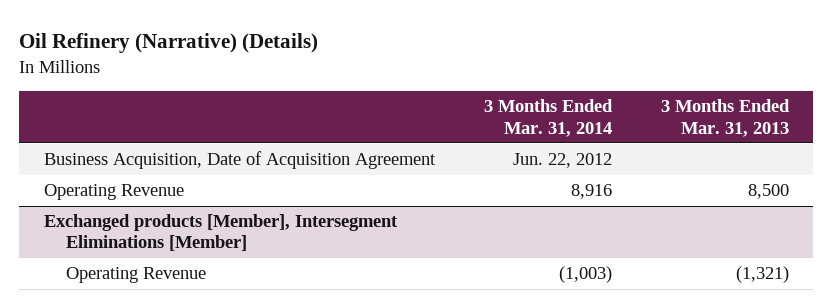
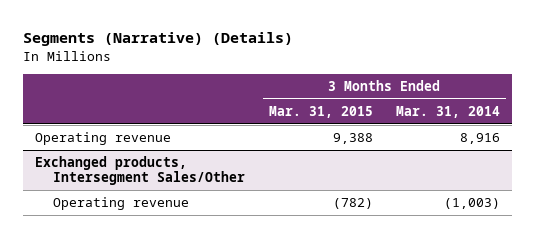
- Oil Refinery (Narrative) (Details)
+ Segments (Narrative) (Details)
- | 3 Months Ended Mar. 31, 2014 | 3 Months Ended Mar. 31, 2013
+ | 3 Months Ended Mar. 31, 2015 | 3 Months Ended Mar. 31, 2014
- Business Acquisition, Date of Acquisition Agreement | Jun. 22, 2012 |
- Operating Revenue | 8,916 | 8,500
- Exchanged products [Member], Intersegment Eliminations [Member]
- Operating Revenue | (1,003) | (1,321)
+ Operating revenue | 9,388 | 8,916
+ Exchanged products, Intersegment Sales/Other
+ Operating revenue | (782) | (1,003)

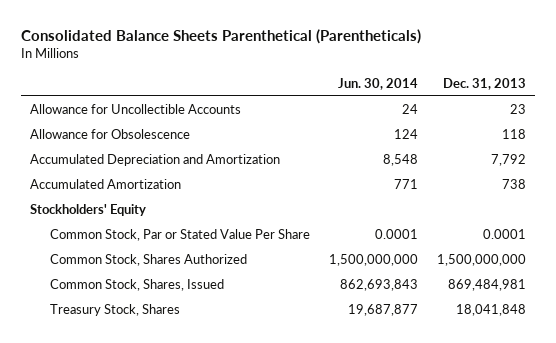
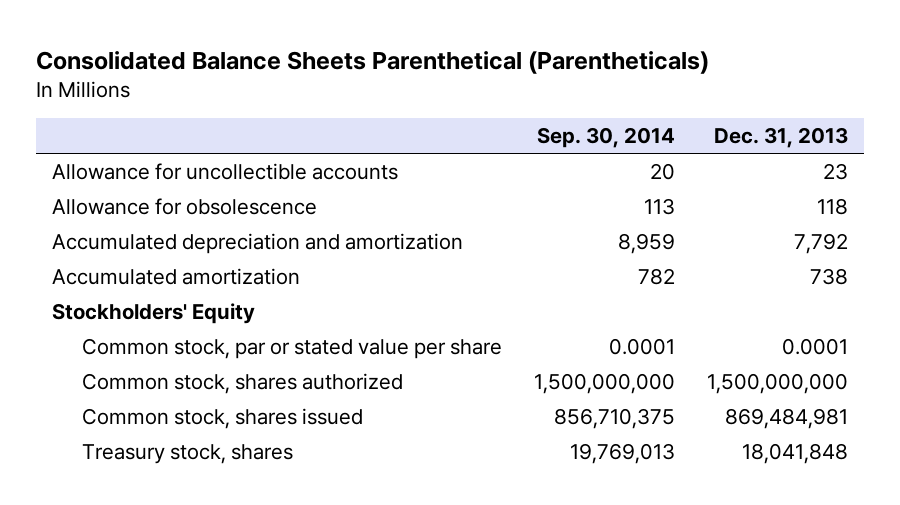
- | Jun. 30, 2014 | Dec. 31, 2013
+ | Sep. 30, 2014 | Dec. 31, 2013
- Allowance for Uncollectible Accounts | 24 | 23
- Allowance for Obsolescence | 124 | 118
- Accumulated Depreciation and Amortization | 8,548 | 7,792
- Accumulated Amortization | 771 | 738
+ Allowance for uncollectible accounts | 20 | 23
+ Allowance for obsolescence | 113 | 118
+ Accumulated depreciation and amortization | 8,959 | 7,792
+ Accumulated amortization | 782 | 738
- Common Stock, Par or Stated Value Per Share | 0.0001 | 0.0001
- Common Stock, Shares Authorized | 1,500,000,000 | 1,500,000,000
- Common Stock, Shares, Issued | 862,693,843 | 869,484,981
- Treasury Stock, Shares | 19,687,877 | 18,041,848
+ Common stock, par or stated value per share | 0.0001 | 0.0001
+ Common stock, shares authorized | 1,500,000,000 | 1,500,000,000
+ Common stock, shares issued | 856,710,375 | 869,484,981
+ Treasury stock, shares | 19,769,013 | 18,041,848

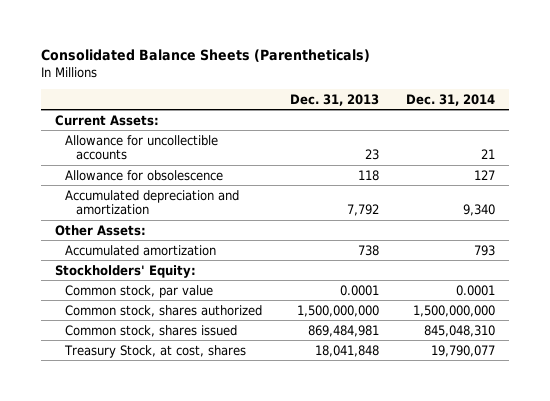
- Consolidated Balance Sheets Parenthetical (Parentheticals)
+ Consolidated Balance Sheets (Parentheticals)
- | Sep. 30, 2014 | Dec. 31, 2013
+ | Dec. 31, 2013 | Dec. 31, 2014
+ Current Assets:
+ Other Assets:
- Stockholders' Equity
- Common stock, par or stated value per share | 0.0001 | 0.0001
+ Stockholders' Equity:
+ Common stock, par value | 0.0001 | 0.0001
- Treasury stock, shares | 19,769,013 | 18,041,848
+ Treasury Stock, at cost, shares | 18,041,848 | 19,790,077

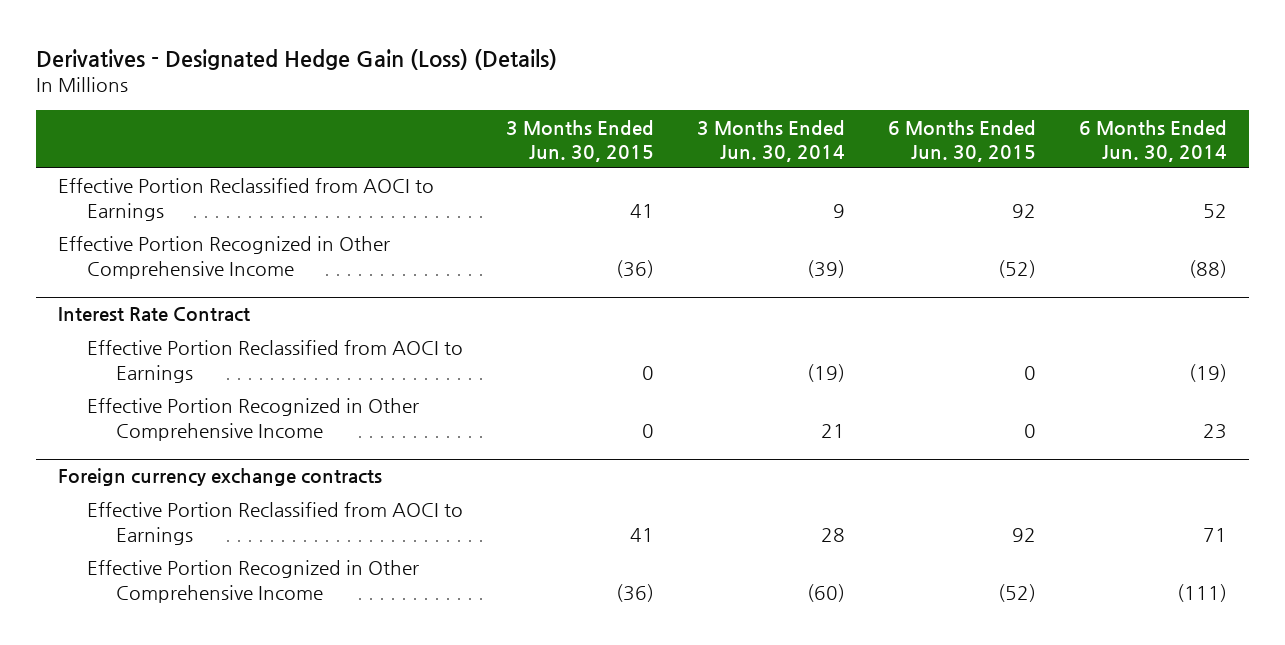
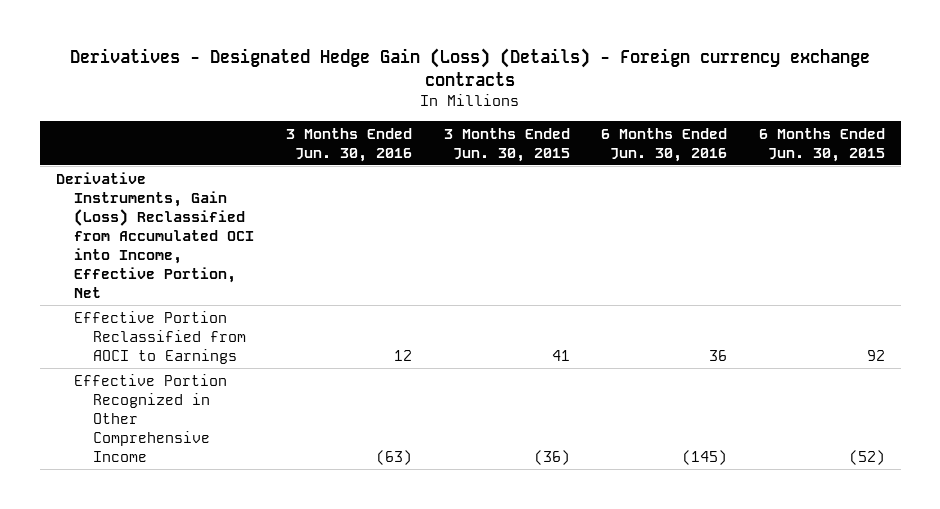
- Derivatives - Designated Hedge Gain (Loss) (Details)
+ Derivatives - Designated Hedge Gain (Loss) (Details) - Foreign currency exchange contracts
- | 3 Months Ended Jun. 30, 2015 | 3 Months Ended Jun. 30, 2014 | 6 Months Ended Jun. 30, 2015 | 6 Months Ended Jun. 30, 2014
+ | 3 Months Ended Jun. 30, 2016 | 3 Months Ended Jun. 30, 2015 | 6 Months Ended Jun. 30, 2016 | 6 Months Ended Jun. 30, 2015
- Effective Portion Reclassified from AOCI to Earnings | 41 | 9 | 92 | 52
- Effective Portion Recognized in Other Comprehensive Income | (36) | (39) | (52) | (88)
- Interest Rate Contract
- Effective Portion Reclassified from AOCI to Earnings | 0 | (19) | 0 | (19)
- Effective Portion Recognized in Other Comprehensive Income | 0 | 21 | 0 | 23
- Foreign currency exchange contracts
+ Derivative Instruments, Gain (Loss) Reclassified from Accumulated OCI into Income, Effective Portion, Net

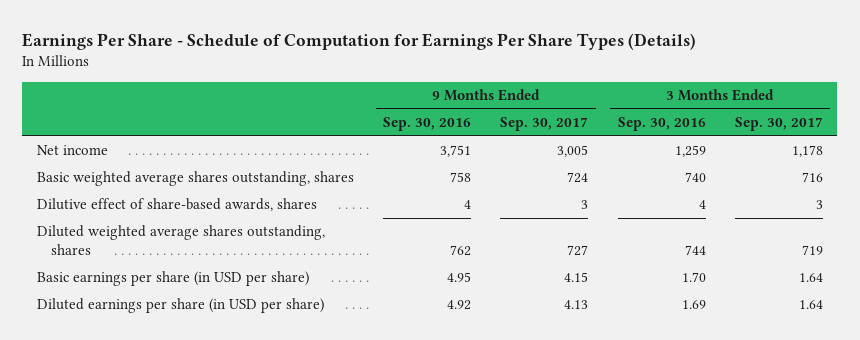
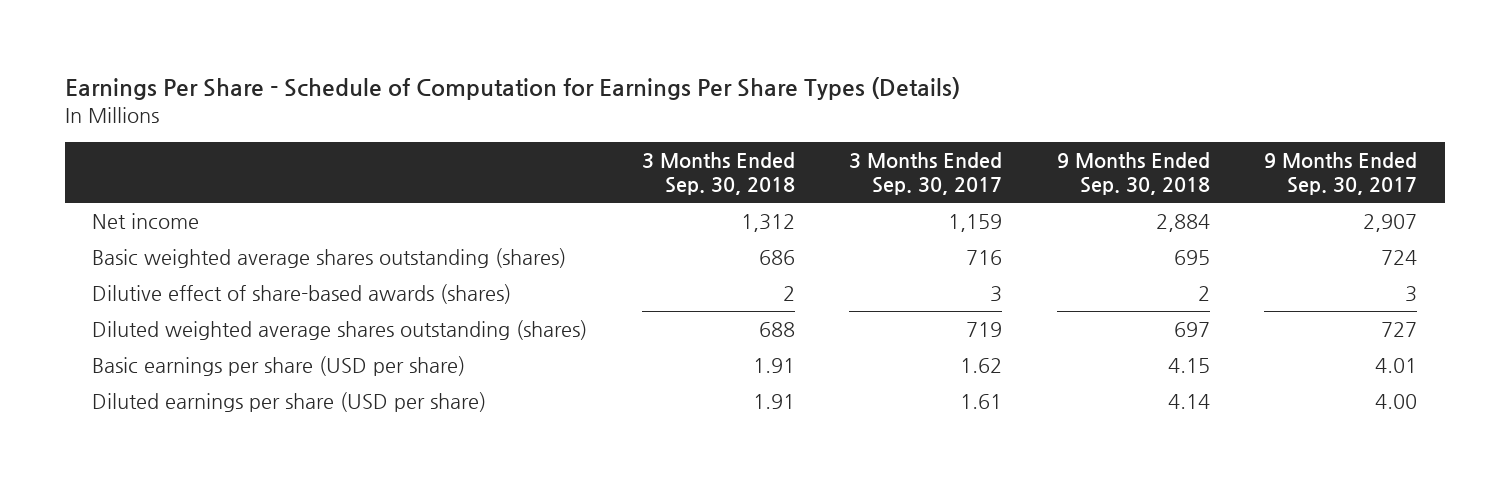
- | 9 Months Ended Sep. 30, 2016 | 9 Months Ended Sep. 30, 2017 | 3 Months Ended Sep. 30, 2016 | 3 Months Ended Sep. 30, 2017
+ | 3 Months Ended Sep. 30, 2018 | 3 Months Ended Sep. 30, 2017 | 9 Months Ended Sep. 30, 2018 | 9 Months Ended Sep. 30, 2017
- Net income | 3,751 | 3,005 | 1,259 | 1,178
- Basic weighted average shares outstanding, shares | 758 | 724 | 740 | 716
- Dilutive effect of share-based awards, shares | 4 | 3 | 4 | 3
- Diluted weighted average shares outstanding, shares | 762 | 727 | 744 | 719
- Basic earnings per share (in USD per share) | 4.95 | 4.15 | 1.70 | 1.64
- Diluted earnings per share (in USD per share) | 4.92 | 4.13 | 1.69 | 1.64
+ Net income | 1,312 | 1,159 | 2,884 | 2,907
+ Basic weighted average shares outstanding (shares) | 686 | 716 | 695 | 724
+ Dilutive effect of share-based awards (shares) | 2 | 3 | 2 | 3
+ Diluted weighted average shares outstanding (shares) | 688 | 719 | 697 | 727
+ Basic earnings per share (USD per share) | 1.91 | 1.62 | 4.15 | 4.01
+ Diluted earnings per share (USD per share) | 1.91 | 1.61 | 4.14 | 4.00

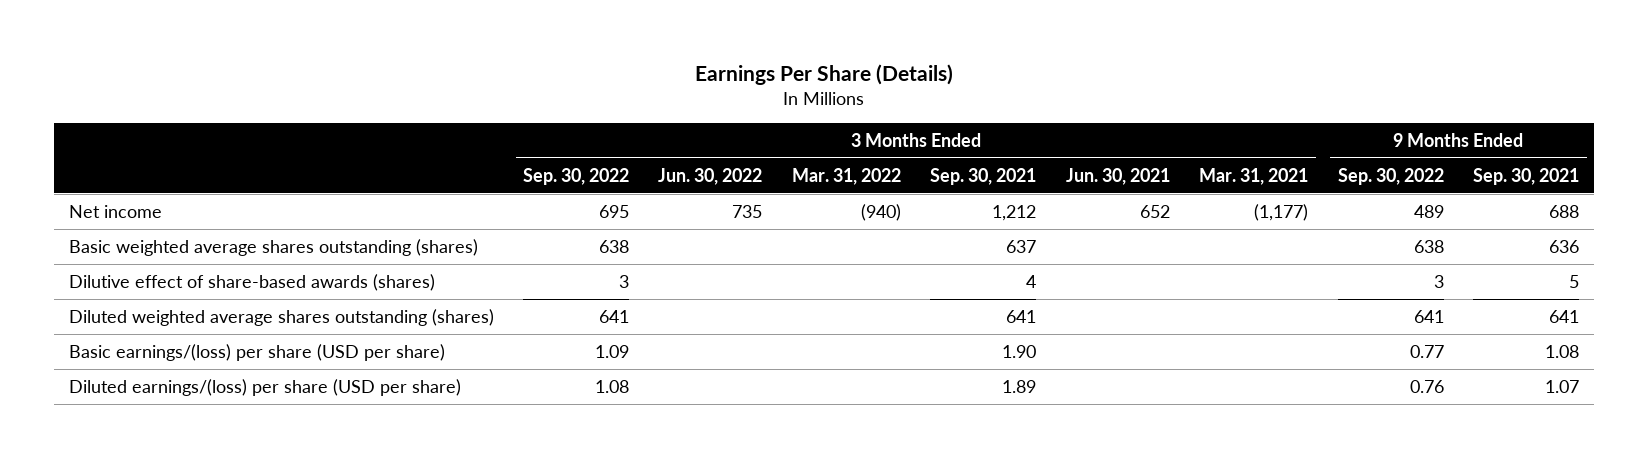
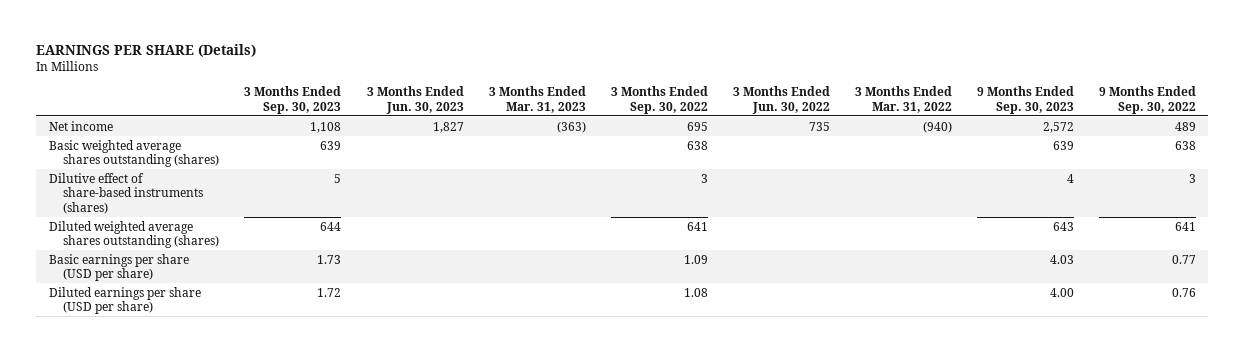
- Earnings Per Share (Details)
+ EARNINGS PER SHARE (Details)
- | 3 Months Ended Sep. 30, 2022 | 3 Months Ended Jun. 30, 2022 | 3 Months Ended Mar. 31, 2022 | 3 Months Ended Sep. 30, 2021 | 3 Months Ended Jun. 30, 2021 | 3 Months Ended Mar. 31, 2021 | 9 Months Ended Sep. 30, 2022 | 9 Months Ended Sep. 30, 2021
+ | 3 Months Ended Sep. 30, 2023 | 3 Months Ended Jun. 30, 2023 | 3 Months Ended Mar. 31, 2023 | 3 Months Ended Sep. 30, 2022 | 3 Months Ended Jun. 30, 2022 | 3 Months Ended Mar. 31, 2022 | 9 Months Ended Sep. 30, 2023 | 9 Months Ended Sep. 30, 2022
- Dilutive effect of share-based awards (shares) | 3 | | | 4 | | | 3 | 5
+ Dilutive effect of share-based instruments (shares) | 5 | | | 3 | | | 4 | 3
- Basic earnings/(loss) per share (USD per share) | 1.09 | | | 1.90 | | | 0.77 | 1.08
- Diluted earnings/(loss) per share (USD per share) | 1.08 | | | 1.89 | | | 0.76 | 1.07
+ Basic earnings per share (USD per share) | 1.73 | | | 1.09 | | | 4.03 | 0.77
+ Diluted earnings per share (USD per share) | 1.72 | | | 1.08 | | | 4.00 | 0.76

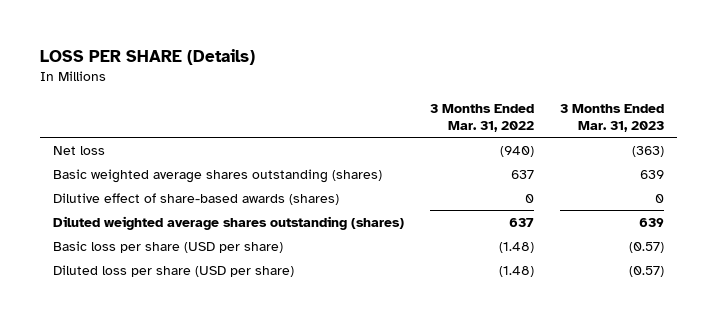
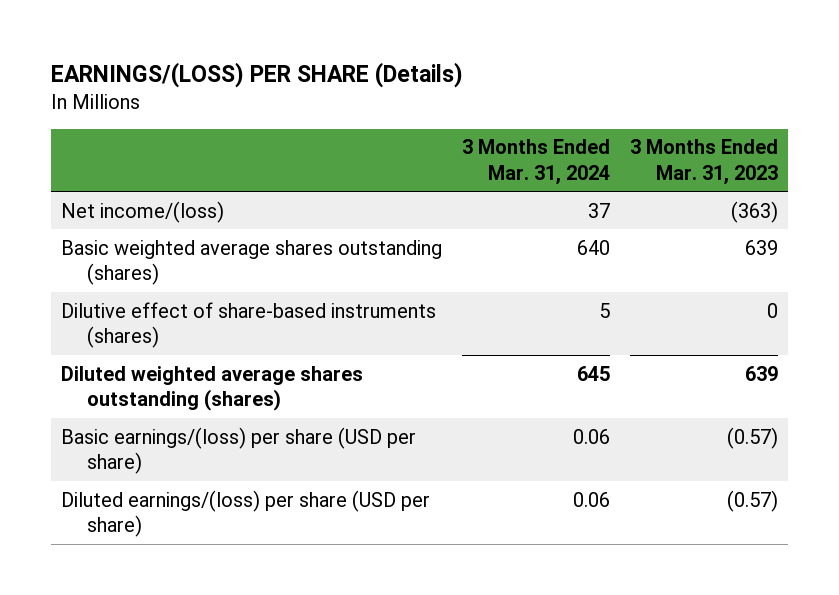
- LOSS PER SHARE (Details)
+ EARNINGS/(LOSS) PER SHARE (Details)
- | 3 Months Ended Mar. 31, 2022 | 3 Months Ended Mar. 31, 2023
+ | 3 Months Ended Mar. 31, 2024 | 3 Months Ended Mar. 31, 2023
- Net loss | (940) | (363)
+ Net income/(loss) | 37 | (363)
- Dilutive effect of share-based awards (shares) | 0 | 0
+ Dilutive effect of share-based instruments (shares) | 5 | 0
- Basic loss per share (USD per share) | (1.48) | (0.57)
- Diluted loss per share (USD per share) | (1.48) | (0.57)
+ Basic earnings/(loss) per share (USD per share) | 0.06 | (0.57)
+ Diluted earnings/(loss) per share (USD per share) | 0.06 | (0.57)

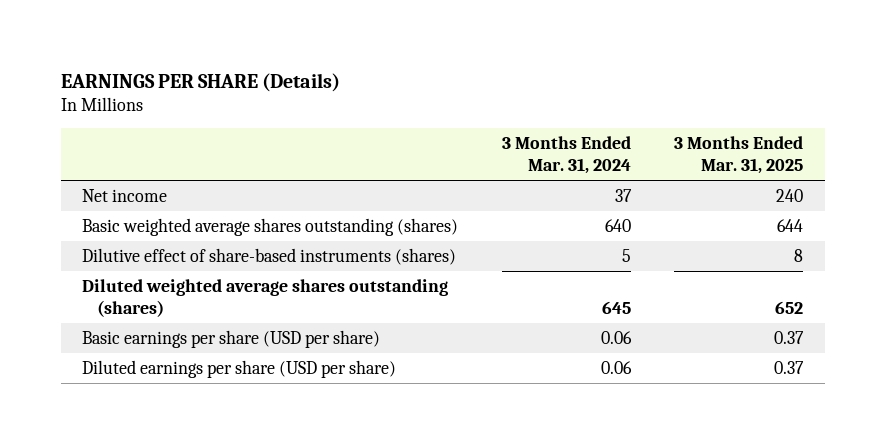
- EARNINGS/(LOSS) PER SHARE (Details)
+ EARNINGS PER SHARE (Details)
- | 3 Months Ended Mar. 31, 2024 | 3 Months Ended Mar. 31, 2023
+ | 3 Months Ended Mar. 31, 2024 | 3 Months Ended Mar. 31, 2025
- Net income/(loss) | 37 | (363)
+ Net income | 37 | 240
- Basic earnings/(loss) per share (USD per share) | 0.06 | (0.57)
- Diluted earnings/(loss) per share (USD per share) | 0.06 | (0.57)
+ Basic earnings per share (USD per share) | 0.06 | 0.37
+ Diluted earnings per share (USD per share) | 0.06 | 0.37

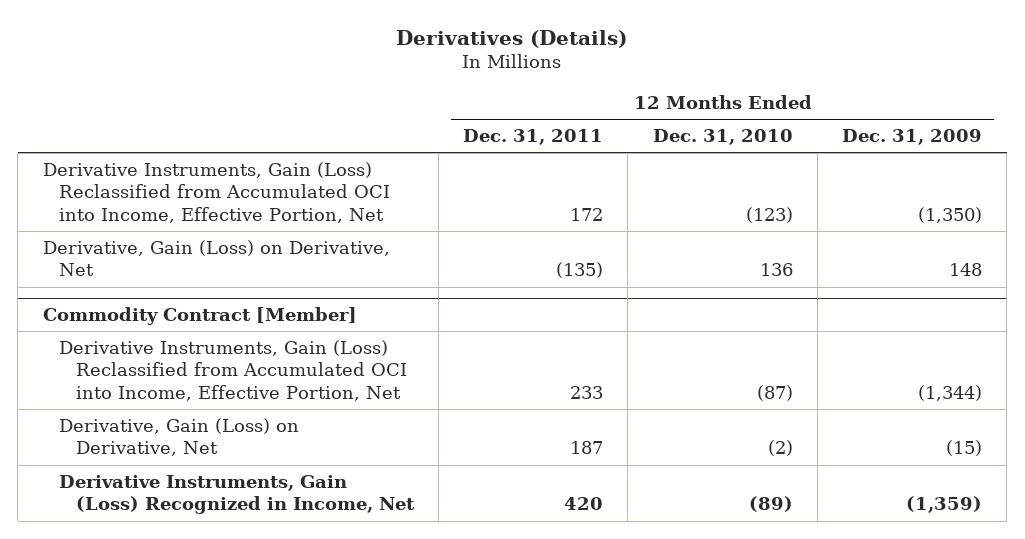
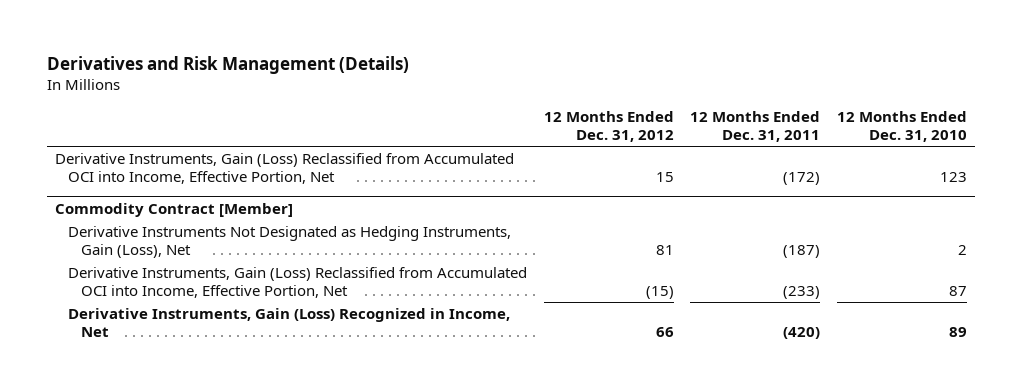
- Derivatives (Details)
+ Derivatives and Risk Management (Details)
- | 12 Months Ended Dec. 31, 2011 | 12 Months Ended Dec. 31, 2010 | 12 Months Ended Dec. 31, 2009
+ | 12 Months Ended Dec. 31, 2012 | 12 Months Ended Dec. 31, 2011 | 12 Months Ended Dec. 31, 2010
- Derivative Instruments, Gain (Loss) Reclassified from Accumulated OCI into Income, Effective Portion, Net | 172 | (123) | (1,350)
- Derivative, Gain (Loss) on Derivative, Net | (135) | 136 | 148
+ Derivative Instruments, Gain (Loss) Reclassified from Accumulated OCI into Income, Effective Portion, Net | 15 | (172) | 123
@ Commodity Contract [Member]
- Derivative Instruments, Gain (Loss) Reclassified from Accumulated OCI into Income, Effective Portion, Net | 233 | (87) | (1,344)
- Derivative, Gain (Loss) on Derivative, Net | 187 | (2) | (15)
- Derivative Instruments, Gain (Loss) Recognized in Income, Net | 420 | (89) | (1,359)
+ Derivative Instruments Not Designated as Hedging Instruments, Gain (Loss), Net | 81 | (187) | 2
+ Derivative Instruments, Gain (Loss) Reclassified from Accumulated OCI into Income, Effective Portion, Net | (15) | (233) | 87
+ Derivative Instruments, Gain (Loss) Recognized in Income, Net | 66 | (420) | 89

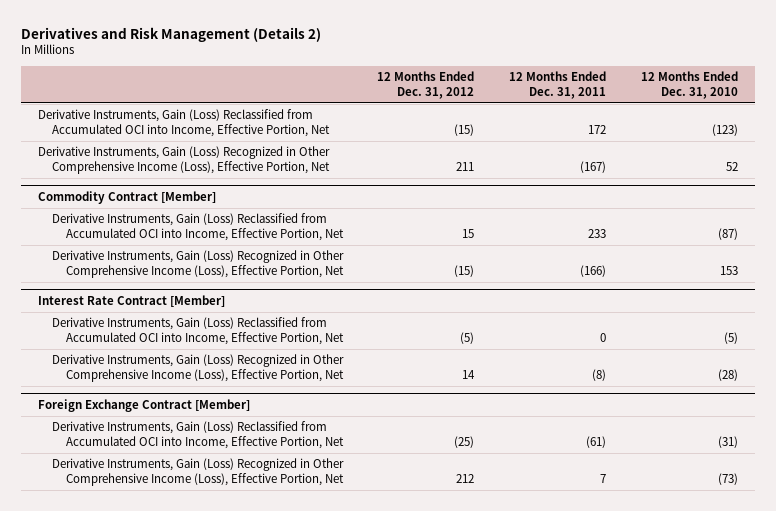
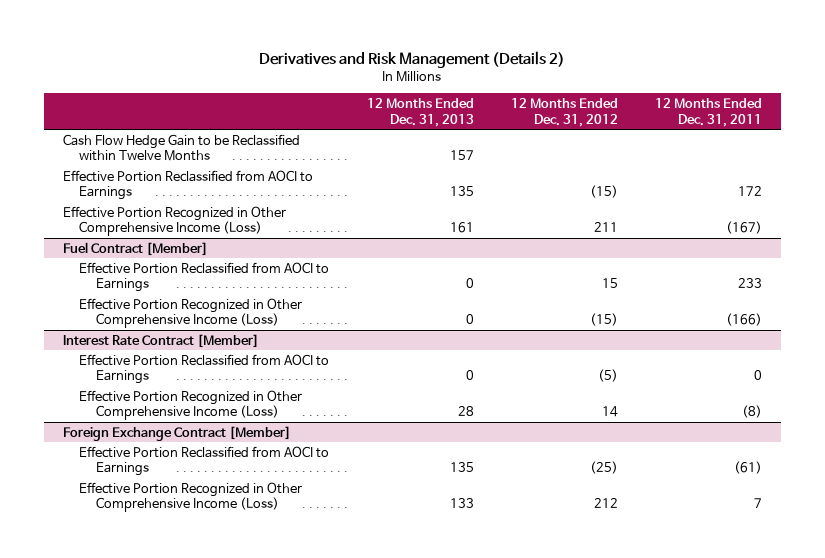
- | 12 Months Ended Dec. 31, 2012 | 12 Months Ended Dec. 31, 2011 | 12 Months Ended Dec. 31, 2010
+ | 12 Months Ended Dec. 31, 2013 | 12 Months Ended Dec. 31, 2012 | 12 Months Ended Dec. 31, 2011
- Derivative Instruments, Gain (Loss) Reclassified from Accumulated OCI into Income, Effective Portion, Net | (15) | 172 | (123)
- Derivative Instruments, Gain (Loss) Recognized in Other Comprehensive Income (Loss), Effective Portion, Net | 211 | (167) | 52
- Commodity Contract [Member]
- Derivative Instruments, Gain (Loss) Reclassified from Accumulated OCI into Income, Effective Portion, Net | 15 | 233 | (87)
- Derivative Instruments, Gain (Loss) Recognized in Other Comprehensive Income (Loss), Effective Portion, Net | (15) | (166) | 153
+ Cash Flow Hedge Gain to be Reclassified within Twelve Months | 157 | |
+ Effective Portion Reclassified from AOCI to Earnings | 135 | (15) | 172
+ Effective Portion Recognized in Other Comprehensive Income (Loss) | 161 | 211 | (167)
+ Fuel Contract [Member]
+ Effective Portion Reclassified from AOCI to Earnings | 0 | 15 | 233
+ Effective Portion Recognized in Other Comprehensive Income (Loss) | 0 | (15) | (166)
@ Interest Rate Contract [Member]
- Derivative Instruments, Gain (Loss) Reclassified from Accumulated OCI into Income, Effective Portion, Net | (5) | 0 | (5)
- Derivative Instruments, Gain (Loss) Recognized in Other Comprehensive Income (Loss), Effective Portion, Net | 14 | (8) | (28)
+ Effective Portion Reclassified from AOCI to Earnings | 0 | (5) | 0
+ Effective Portion Recognized in Other Comprehensive Income (Loss) | 28 | 14 | (8)
@ Foreign Exchange Contract [Member]
- Derivative Instruments, Gain (Loss) Reclassified from Accumulated OCI into Income, Effective Portion, Net | (25) | (61) | (31)
- Derivative Instruments, Gain (Loss) Recognized in Other Comprehensive Income (Loss), Effective Portion, Net | 212 | 7 | (73)
+ Effective Portion Reclassified from AOCI to Earnings | 135 | (25) | (61)
+ Effective Portion Recognized in Other Comprehensive Income (Loss) | 133 | 212 | 7

